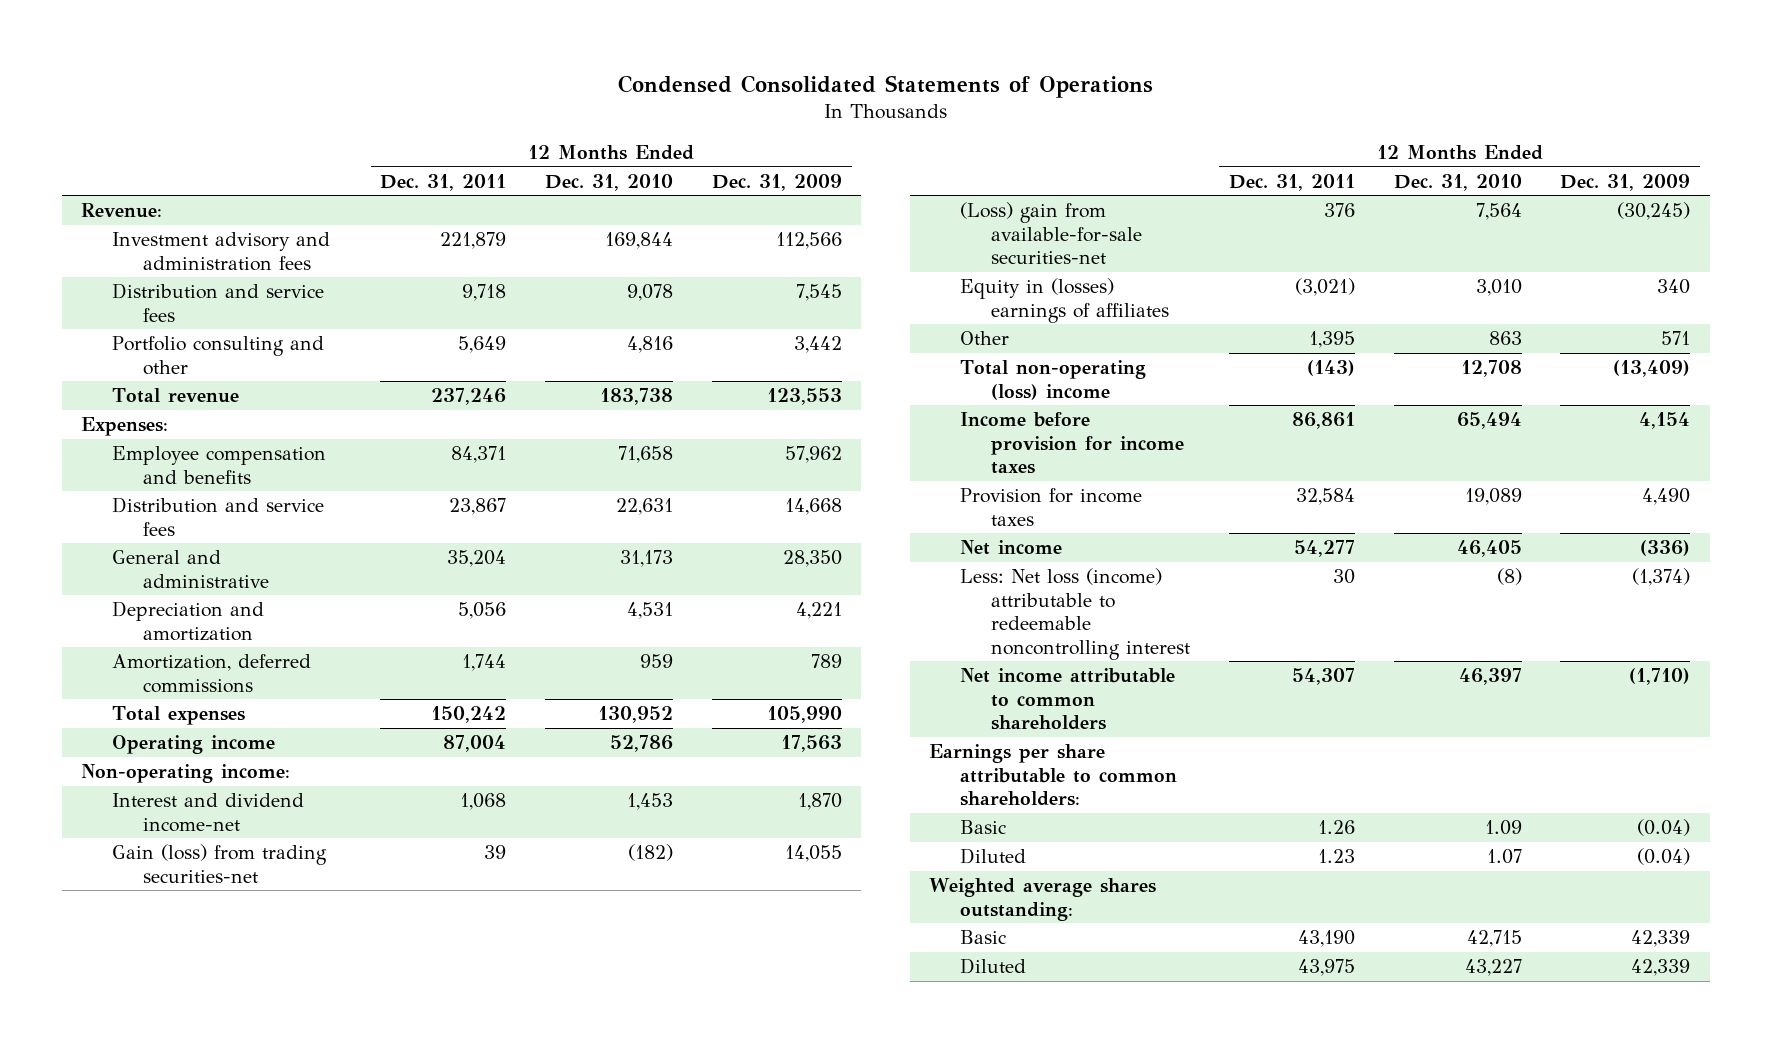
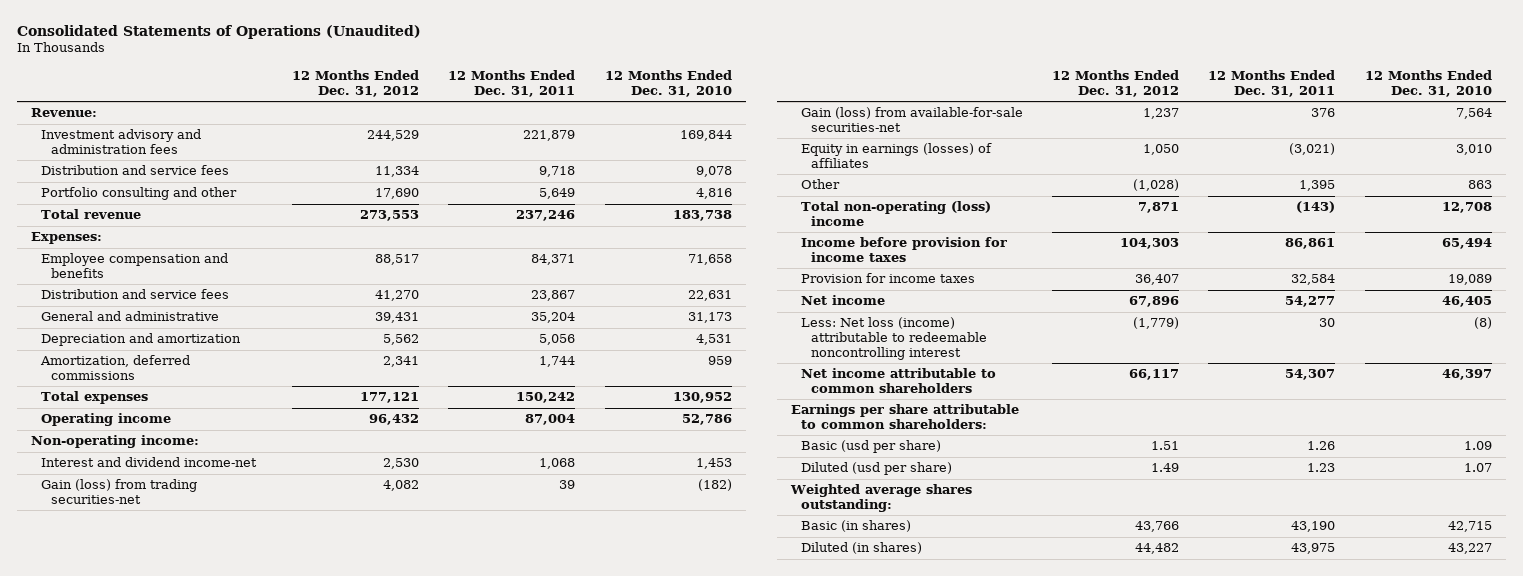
- Condensed Consolidated Statements of Operations
+ Consolidated Statements of Operations (Unaudited)
- | 12 Months Ended Dec. 31, 2011 | 12 Months Ended Dec. 31, 2010 | 12 Months Ended Dec. 31, 2009
+ | 12 Months Ended Dec. 31, 2012 | 12 Months Ended Dec. 31, 2011 | 12 Months Ended Dec. 31, 2010
- (Loss) gain from available-for-sale securities-net | 376 | 7,564 | (30,245)
- Equity in (losses) earnings of affiliates | (3,021) | 3,010 | 340
+ Gain (loss) from available-for-sale securities-net | 1,237 | 376 | 7,564
+ Equity in earnings (losses) of affiliates | 1,050 | (3,021) | 3,010
- Basic | 1.26 | 1.09 | (0.04)
- Diluted | 1.23 | 1.07 | (0.04)
+ Basic (usd per share) | 1.51 | 1.26 | 1.09
+ Diluted (usd per share) | 1.49 | 1.23 | 1.07
- Basic | 43,190 | 42,715 | 42,339
- Diluted | 43,975 | 43,227 | 42,339
+ Basic (in shares) | 43,766 | 43,190 | 42,715
+ Diluted (in shares) | 44,482 | 43,975 | 43,227

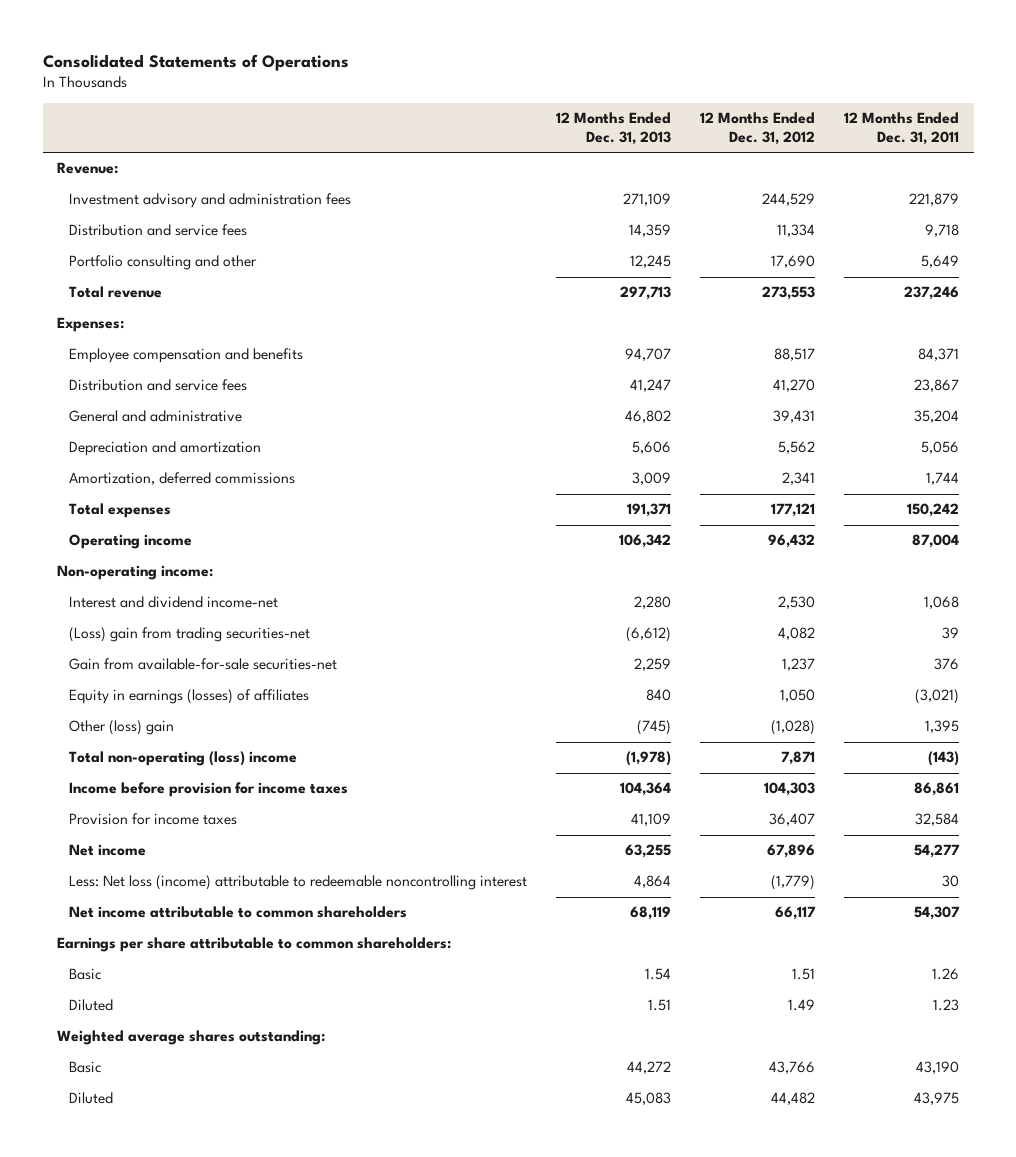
- Consolidated Statements of Operations (Unaudited)
+ Consolidated Statements of Operations
- | 12 Months Ended Dec. 31, 2012 | 12 Months Ended Dec. 31, 2011 | 12 Months Ended Dec. 31, 2010
+ | 12 Months Ended Dec. 31, 2013 | 12 Months Ended Dec. 31, 2012 | 12 Months Ended Dec. 31, 2011
- Gain (loss) from trading securities-net | 4,082 | 39 | (182)
- Gain (loss) from available-for-sale securities-net | 1,237 | 376 | 7,564
+ (Loss) gain from trading securities-net | (6,612) | 4,082 | 39
+ Gain from available-for-sale securities-net | 2,259 | 1,237 | 376
- Other | (1,028) | 1,395 | 863
+ Other (loss) gain | (745) | (1,028) | 1,395
- Basic (usd per share) | 1.51 | 1.26 | 1.09
- Diluted (usd per share) | 1.49 | 1.23 | 1.07
+ Basic | 1.54 | 1.51 | 1.26
+ Diluted | 1.51 | 1.49 | 1.23
- Basic (in shares) | 43,766 | 43,190 | 42,715
- Diluted (in shares) | 44,482 | 43,975 | 43,227
+ Basic | 44,272 | 43,766 | 43,190
+ Diluted | 45,083 | 44,482 | 43,975

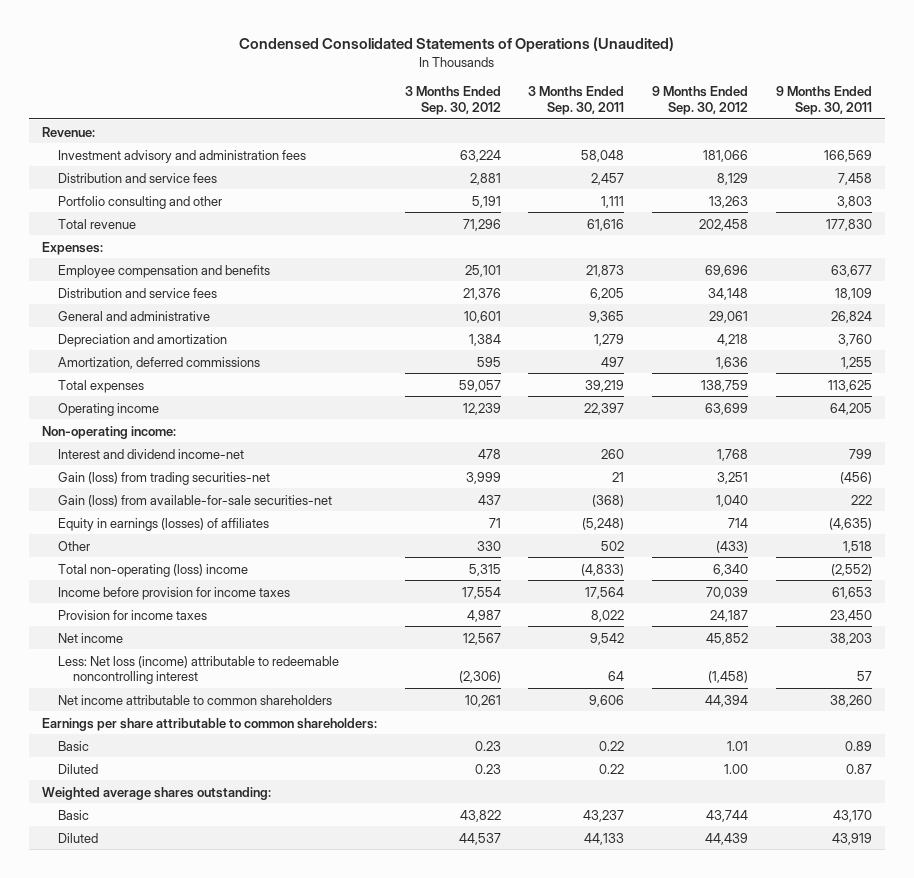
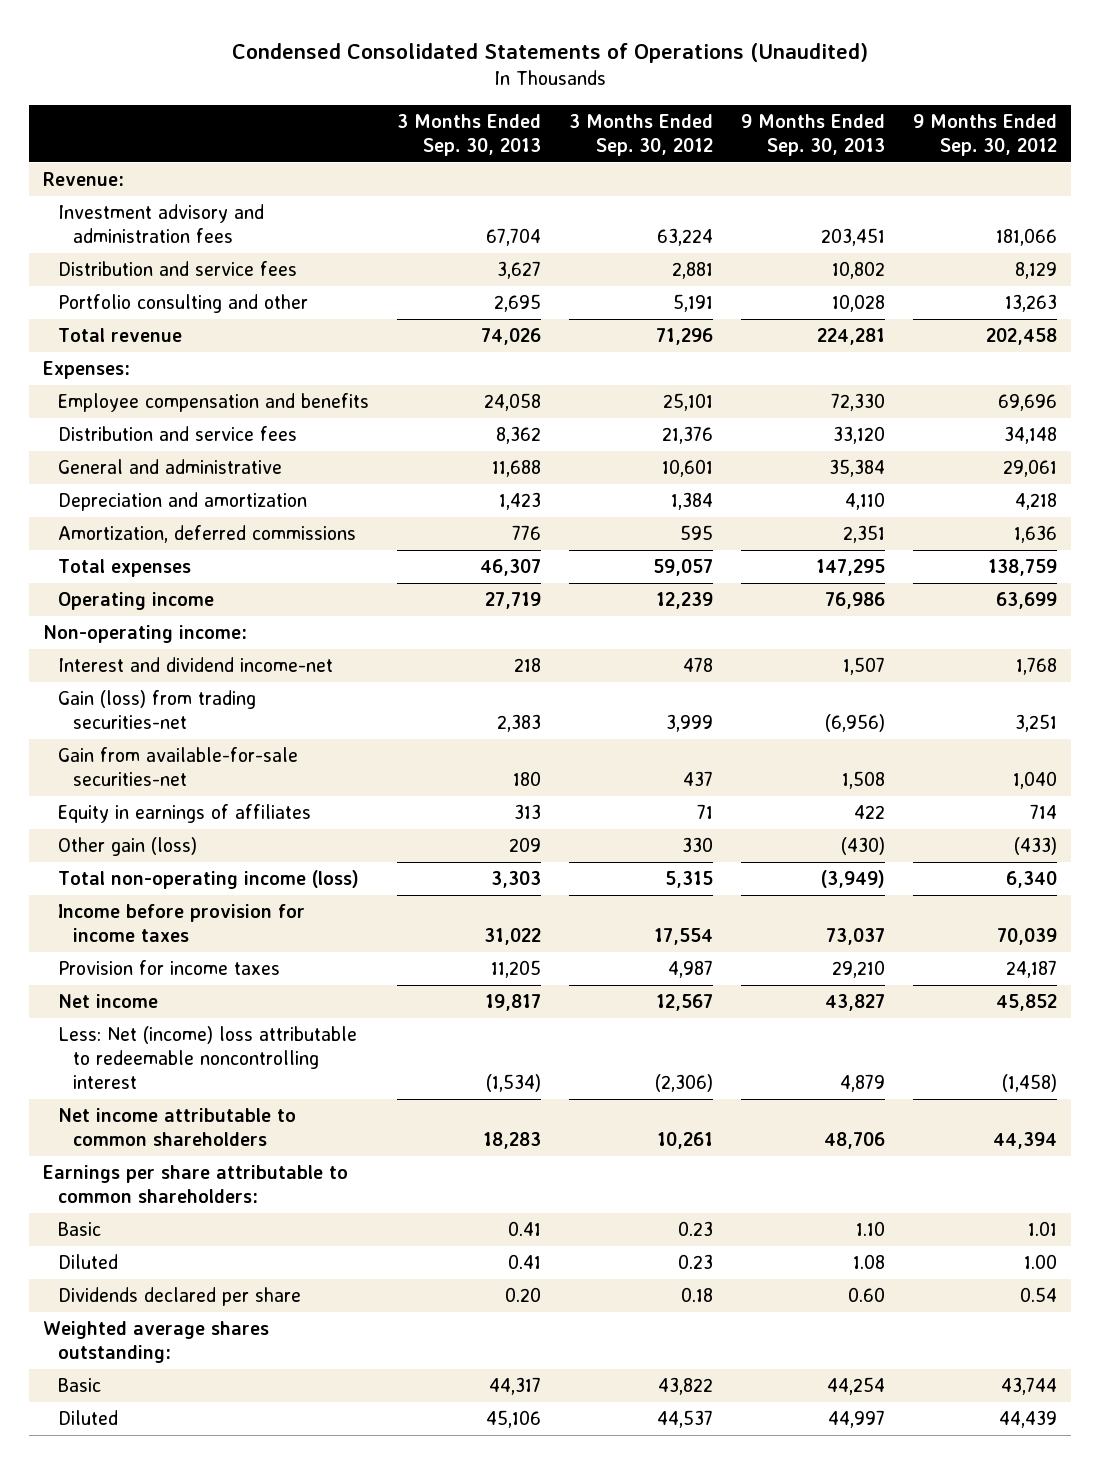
- | 3 Months Ended Sep. 30, 2012 | 3 Months Ended Sep. 30, 2011 | 9 Months Ended Sep. 30, 2012 | 9 Months Ended Sep. 30, 2011
+ | 3 Months Ended Sep. 30, 2013 | 3 Months Ended Sep. 30, 2012 | 9 Months Ended Sep. 30, 2013 | 9 Months Ended Sep. 30, 2012
- Gain (loss) from available-for-sale securities-net | 437 | (368) | 1,040 | 222
- Equity in earnings (losses) of affiliates | 71 | (5,248) | 714 | (4,635)
- Other | 330 | 502 | (433) | 1,518
- Total non-operating (loss) income | 5,315 | (4,833) | 6,340 | (2,552)
+ Gain from available-for-sale securities-net | 180 | 437 | 1,508 | 1,040
+ Equity in earnings of affiliates | 313 | 71 | 422 | 714
+ Other gain (loss) | 209 | 330 | (430) | (433)
+ Total non-operating income (loss) | 3,303 | 5,315 | (3,949) | 6,340
- Less: Net loss (income) attributable to redeemable noncontrolling interest | (2,306) | 64 | (1,458) | 57
+ Less: Net (income) loss attributable to redeemable noncontrolling interest | (1,534) | (2,306) | 4,879 | (1,458)
+ Dividends declared per share | 0.20 | 0.18 | 0.60 | 0.54

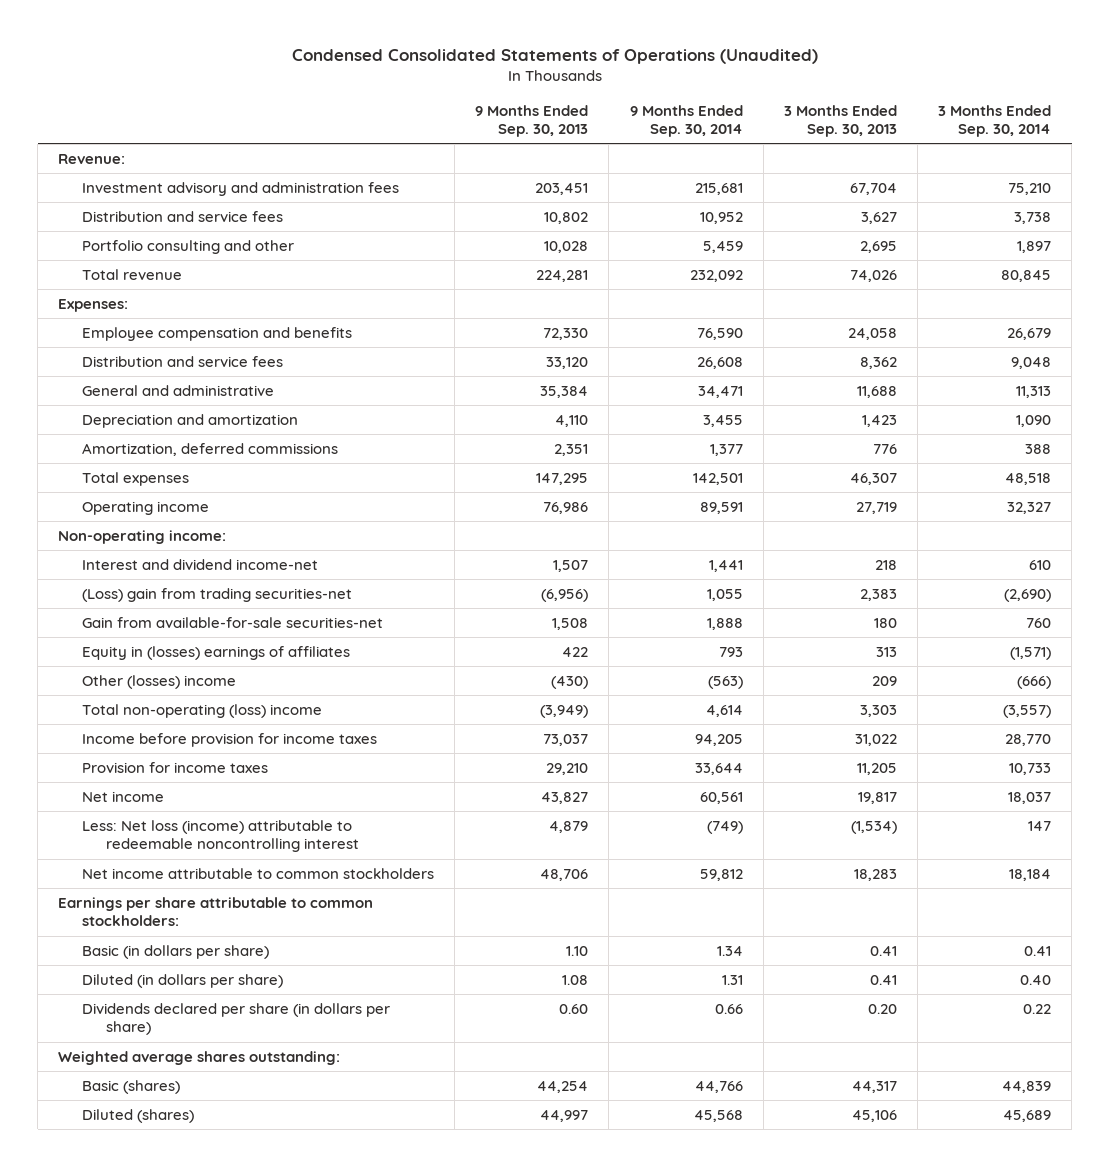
- | 3 Months Ended Sep. 30, 2013 | 3 Months Ended Sep. 30, 2012 | 9 Months Ended Sep. 30, 2013 | 9 Months Ended Sep. 30, 2012
+ | 9 Months Ended Sep. 30, 2013 | 9 Months Ended Sep. 30, 2014 | 3 Months Ended Sep. 30, 2013 | 3 Months Ended Sep. 30, 2014
- Gain (loss) from trading securities-net | 2,383 | 3,999 | (6,956) | 3,251
+ (Loss) gain from trading securities-net | (6,956) | 1,055 | 2,383 | (2,690)
- Equity in earnings of affiliates | 313 | 71 | 422 | 714
- Other gain (loss) | 209 | 330 | (430) | (433)
- Total non-operating income (loss) | 3,303 | 5,315 | (3,949) | 6,340
+ Equity in (losses) earnings of affiliates | 422 | 793 | 313 | (1,571)
+ Other (losses) income | (430) | (563) | 209 | (666)
+ Total non-operating (loss) income | (3,949) | 4,614 | 3,303 | (3,557)
- Less: Net (income) loss attributable to redeemable noncontrolling interest | (1,534) | (2,306) | 4,879 | (1,458)
- Net income attributable to common shareholders | 18,283 | 10,261 | 48,706 | 44,394
- Earnings per share attributable to common shareholders:
- Basic | 0.41 | 0.23 | 1.10 | 1.01
- Diluted | 0.41 | 0.23 | 1.08 | 1.00
- Dividends declared per share | 0.20 | 0.18 | 0.60 | 0.54
+ Less: Net loss (income) attributable to redeemable noncontrolling interest | 4,879 | (749) | (1,534) | 147
+ Net income attributable to common stockholders | 48,706 | 59,812 | 18,283 | 18,184
+ Earnings per share attributable to common stockholders:
+ Basic (in dollars per share) | 1.10 | 1.34 | 0.41 | 0.41
+ Diluted (in dollars per share) | 1.08 | 1.31 | 0.41 | 0.40
+ Dividends declared per share (in dollars per share) | 0.60 | 0.66 | 0.20 | 0.22
- Basic | 44,317 | 43,822 | 44,254 | 43,744
- Diluted | 45,106 | 44,537 | 44,997 | 44,439
+ Basic (shares) | 44,254 | 44,766 | 44,317 | 44,839
+ Diluted (shares) | 44,997 | 45,568 | 45,106 | 45,689

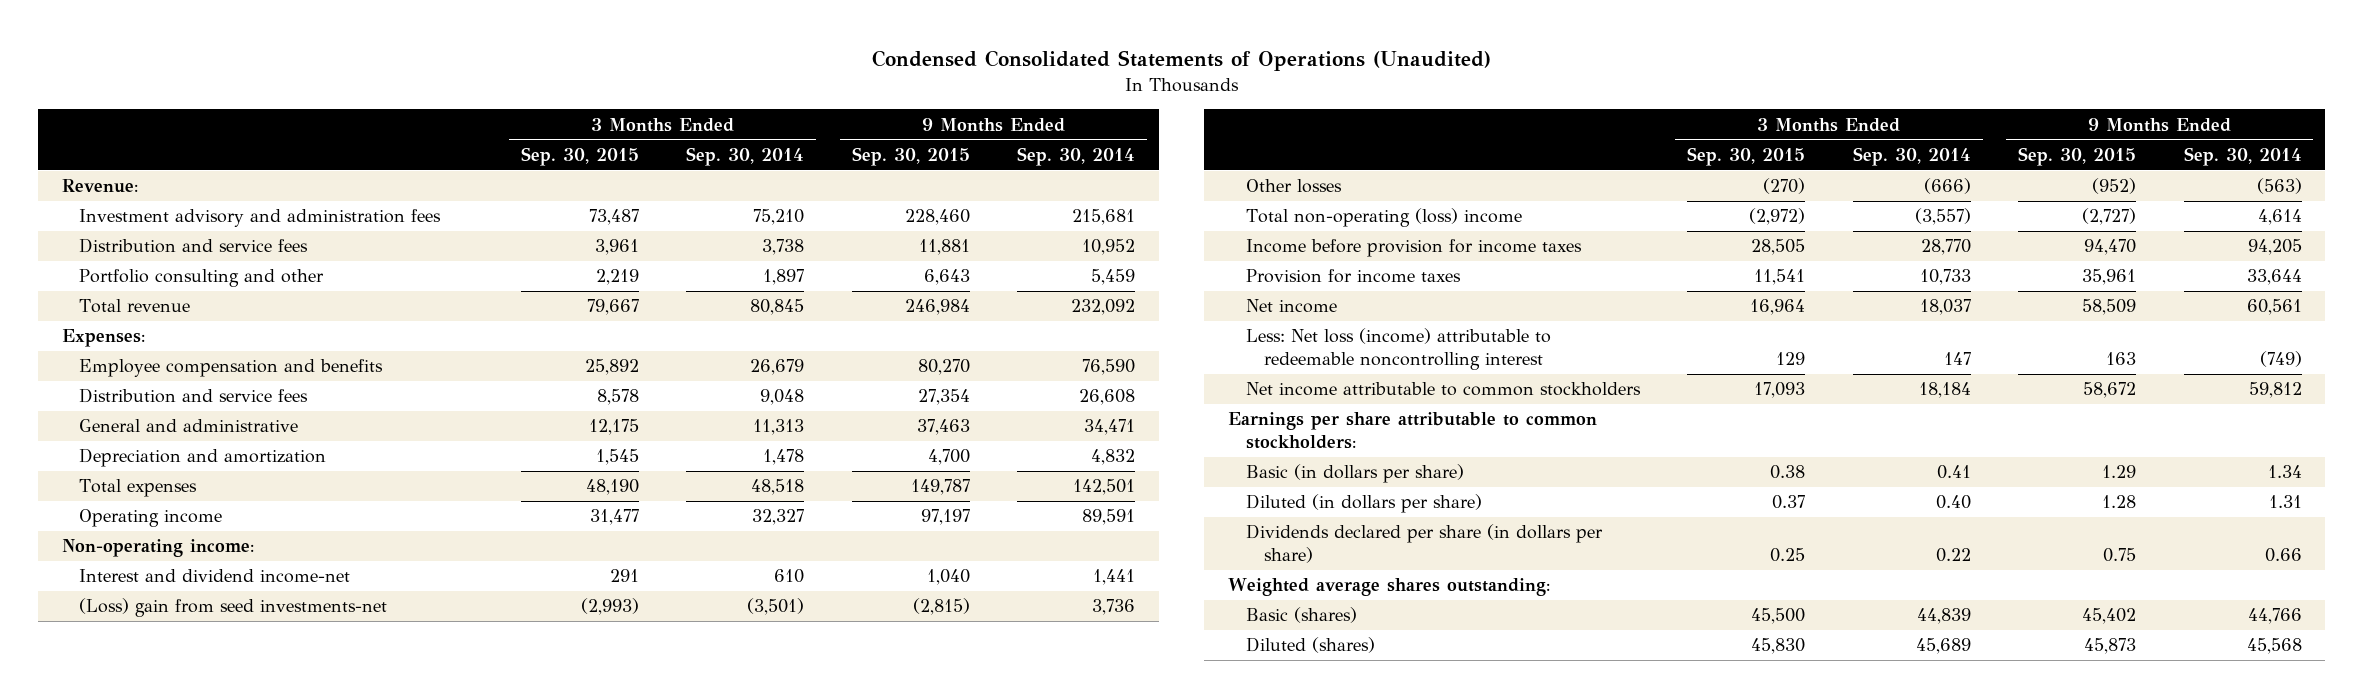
- | 9 Months Ended Sep. 30, 2013 | 9 Months Ended Sep. 30, 2014 | 3 Months Ended Sep. 30, 2013 | 3 Months Ended Sep. 30, 2014
+ | 3 Months Ended Sep. 30, 2015 | 3 Months Ended Sep. 30, 2014 | 9 Months Ended Sep. 30, 2015 | 9 Months Ended Sep. 30, 2014
- Depreciation and amortization | 4,110 | 3,455 | 1,423 | 1,090
- Amortization, deferred commissions | 2,351 | 1,377 | 776 | 388
+ Depreciation and amortization | 1,545 | 1,478 | 4,700 | 4,832
- (Loss) gain from trading securities-net | (6,956) | 1,055 | 2,383 | (2,690)
- Gain from available-for-sale securities-net | 1,508 | 1,888 | 180 | 760
- Equity in (losses) earnings of affiliates | 422 | 793 | 313 | (1,571)
- Other (losses) income | (430) | (563) | 209 | (666)
+ (Loss) gain from seed investments-net | (2,993) | (3,501) | (2,815) | 3,736
+ Other losses | (270) | (666) | (952) | (563)

